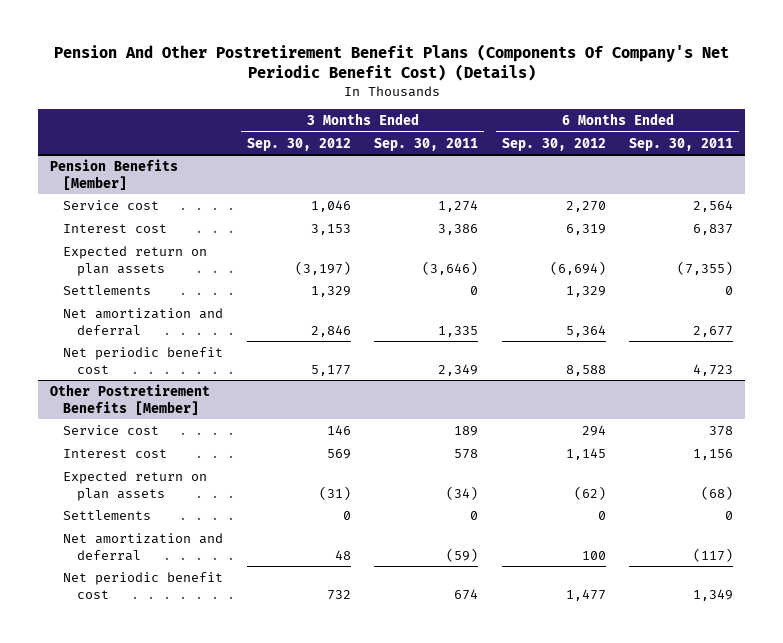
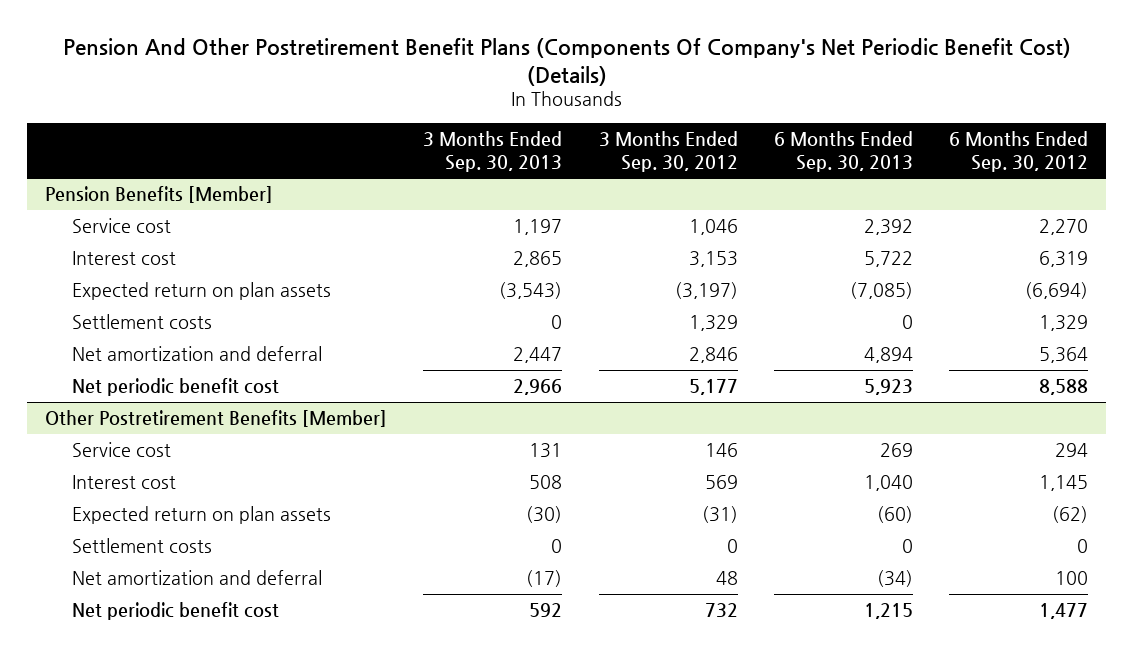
- | 3 Months Ended Sep. 30, 2012 | 3 Months Ended Sep. 30, 2011 | 6 Months Ended Sep. 30, 2012 | 6 Months Ended Sep. 30, 2011
+ | 3 Months Ended Sep. 30, 2013 | 3 Months Ended Sep. 30, 2012 | 6 Months Ended Sep. 30, 2013 | 6 Months Ended Sep. 30, 2012
@ Pension Benefits [Member]
- Settlements | 1,329 | 0 | 1,329 | 0
+ Settlement costs | 0 | 1,329 | 0 | 1,329
@ Other Postretirement Benefits [Member]
- Settlements | 0 | 0 | 0 | 0
+ Settlement costs | 0 | 0 | 0 | 0

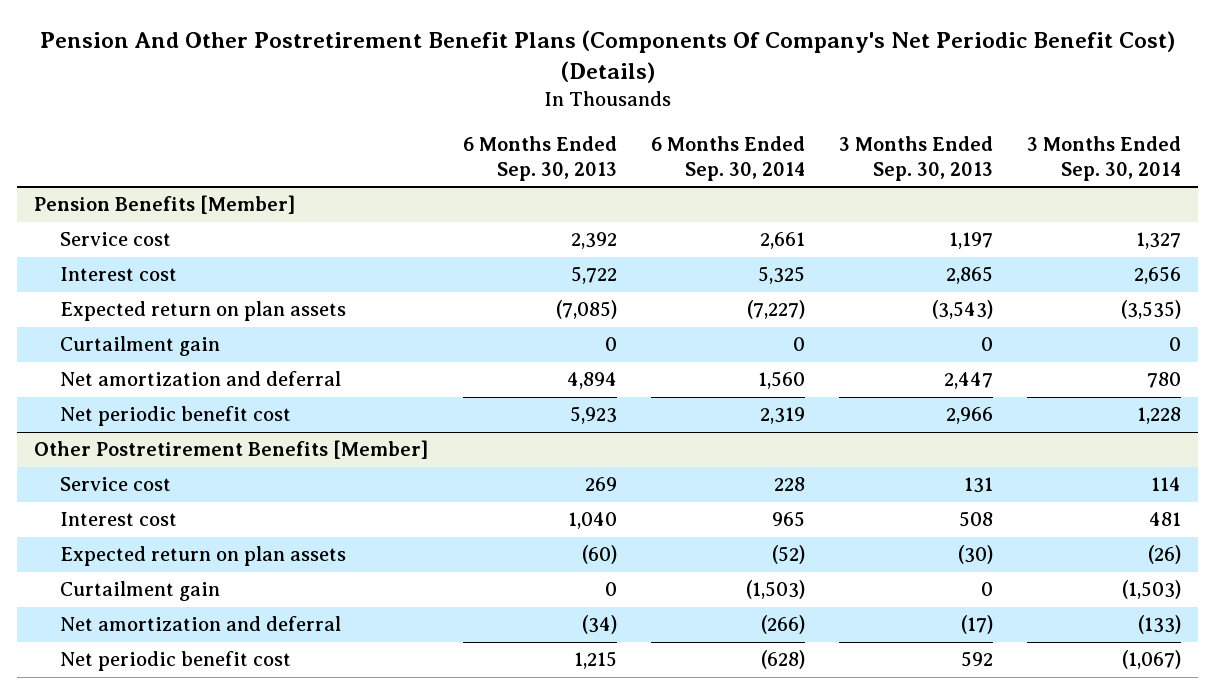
- | 3 Months Ended Sep. 30, 2013 | 3 Months Ended Sep. 30, 2012 | 6 Months Ended Sep. 30, 2013 | 6 Months Ended Sep. 30, 2012
+ | 6 Months Ended Sep. 30, 2013 | 6 Months Ended Sep. 30, 2014 | 3 Months Ended Sep. 30, 2013 | 3 Months Ended Sep. 30, 2014
@ Pension Benefits [Member]
- Settlement costs | 0 | 1,329 | 0 | 1,329
+ Curtailment gain | 0 | 0 | 0 | 0
@ Other Postretirement Benefits [Member]
- Settlement costs | 0 | 0 | 0 | 0
+ Curtailment gain | 0 | (1,503) | 0 | (1,503)

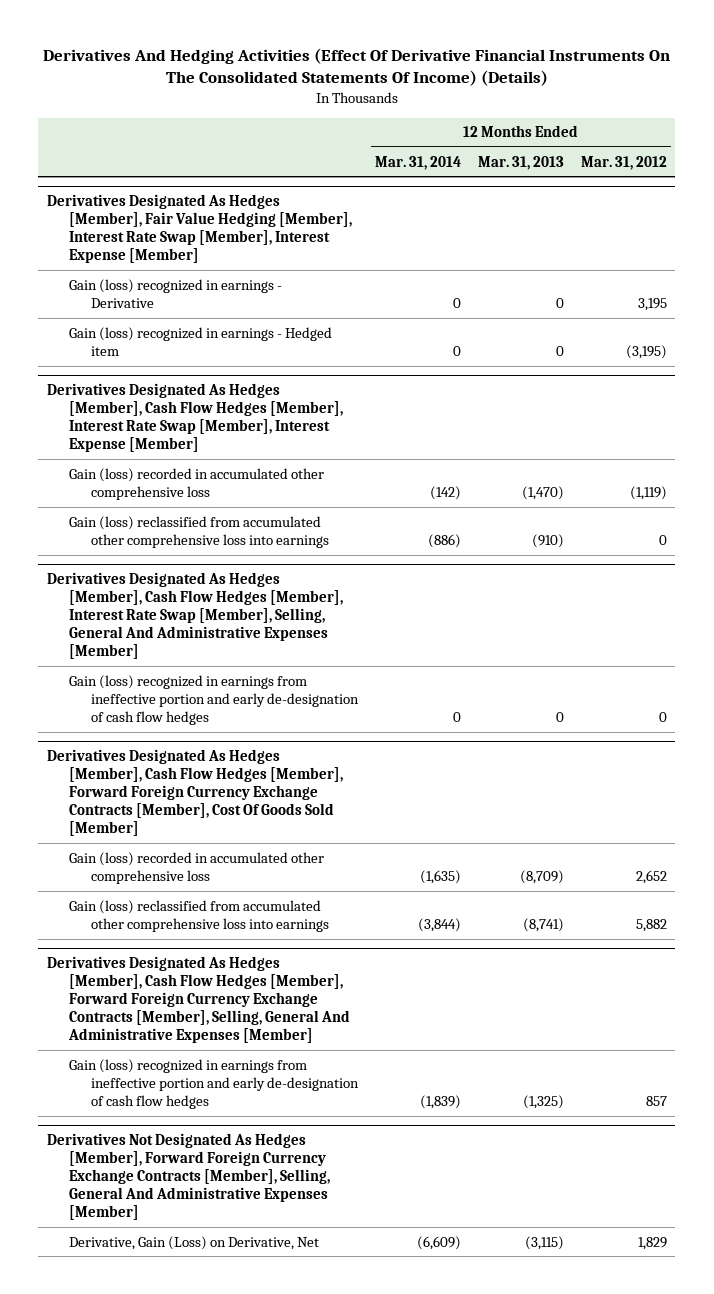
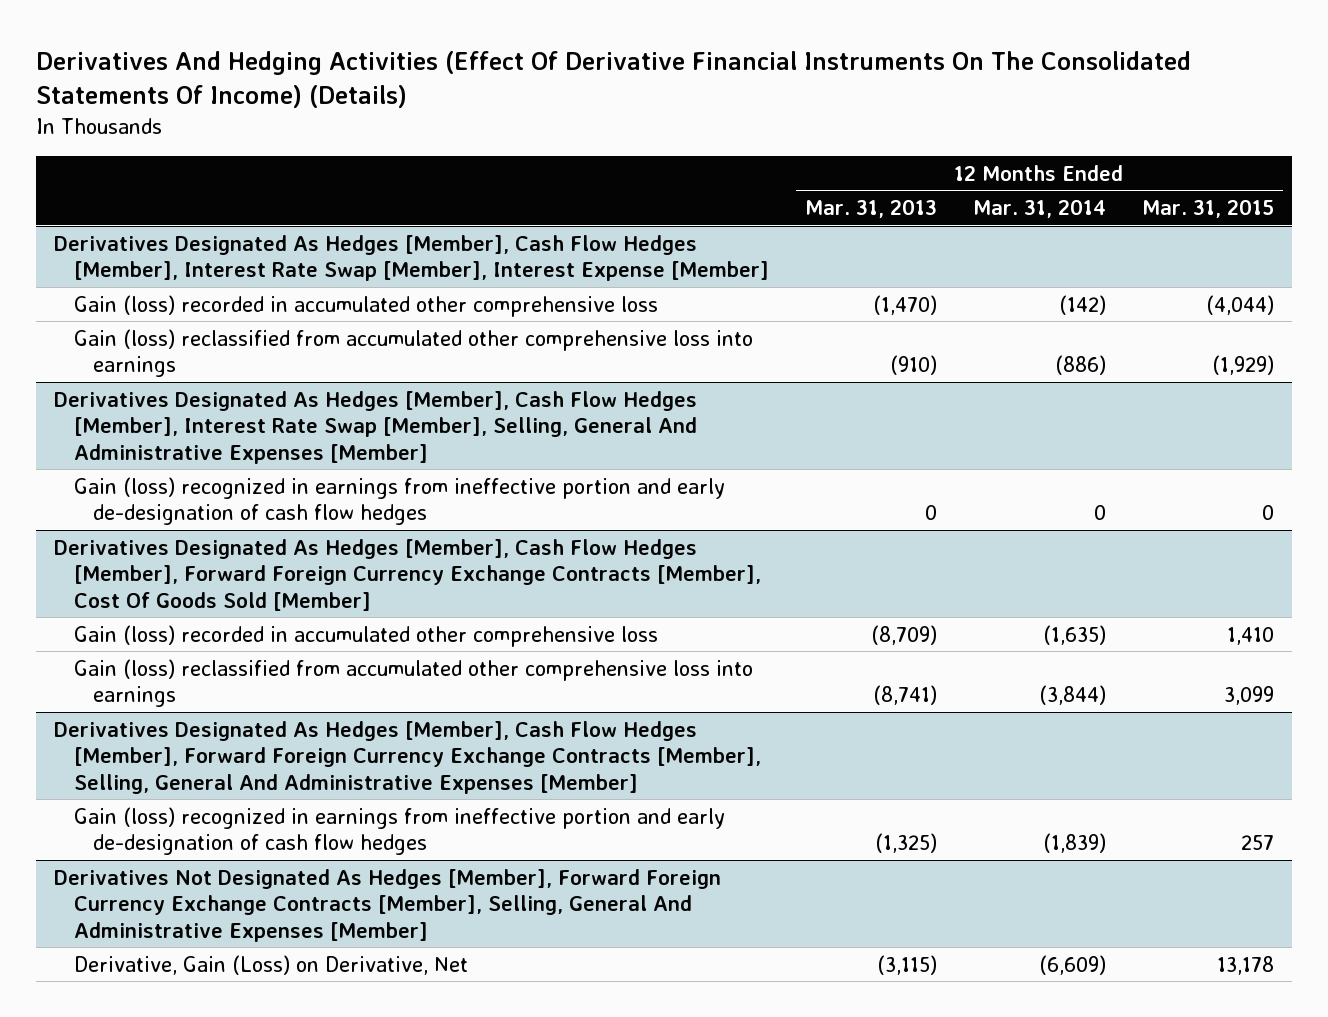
- | 12 Months Ended Mar. 31, 2014 | 12 Months Ended Mar. 31, 2013 | 12 Months Ended Mar. 31, 2012
+ | 12 Months Ended Mar. 31, 2013 | 12 Months Ended Mar. 31, 2014 | 12 Months Ended Mar. 31, 2015
- Derivatives Designated As Hedges [Member], Fair Value Hedging [Member], Interest Rate Swap [Member], Interest Expense [Member]
- Gain (loss) recognized in earnings - Derivative | 0 | 0 | 3,195
- Gain (loss) recognized in earnings - Hedged item | 0 | 0 | (3,195)

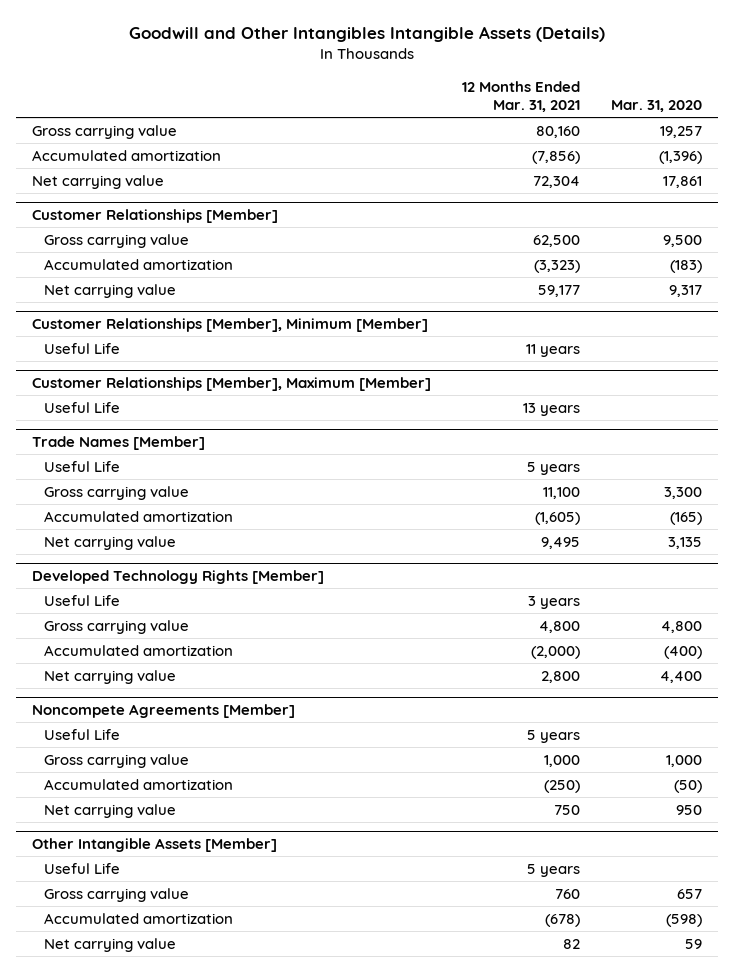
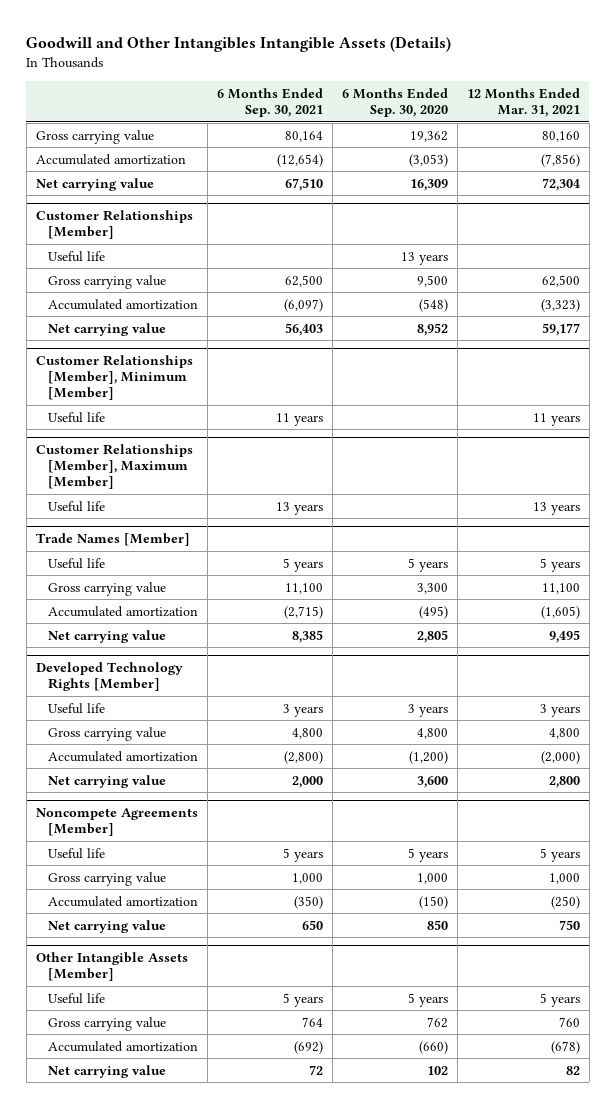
- | 12 Months Ended Mar. 31, 2021 | Mar. 31, 2020
+ | 6 Months Ended Sep. 30, 2021 | 6 Months Ended Sep. 30, 2020 | 12 Months Ended Mar. 31, 2021
@ Customer Relationships [Member]
+ Useful life | | 13 years |
@ Customer Relationships [Member], Minimum [Member]
- Useful Life | 11 years |
+ Useful life | 11 years | | 11 years
@ Customer Relationships [Member], Maximum [Member]
- Useful Life | 13 years |
+ Useful life | 13 years | | 13 years
@ Trade Names [Member]
- Useful Life | 5 years |
+ Useful life | 5 years | 5 years | 5 years
@ Developed Technology Rights [Member]
- Useful Life | 3 years |
+ Useful life | 3 years | 3 years | 3 years
@ Noncompete Agreements [Member]
- Useful Life | 5 years |
+ Useful life | 5 years | 5 years | 5 years
@ Other Intangible Assets [Member]
- Useful Life | 5 years |
+ Useful life | 5 years | 5 years | 5 years

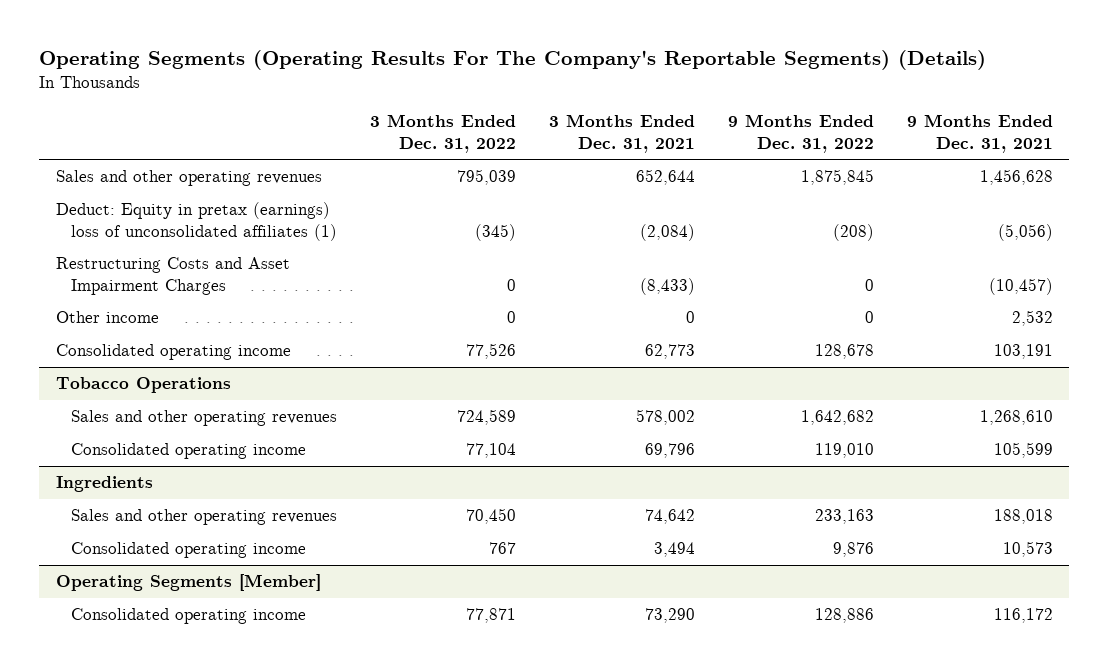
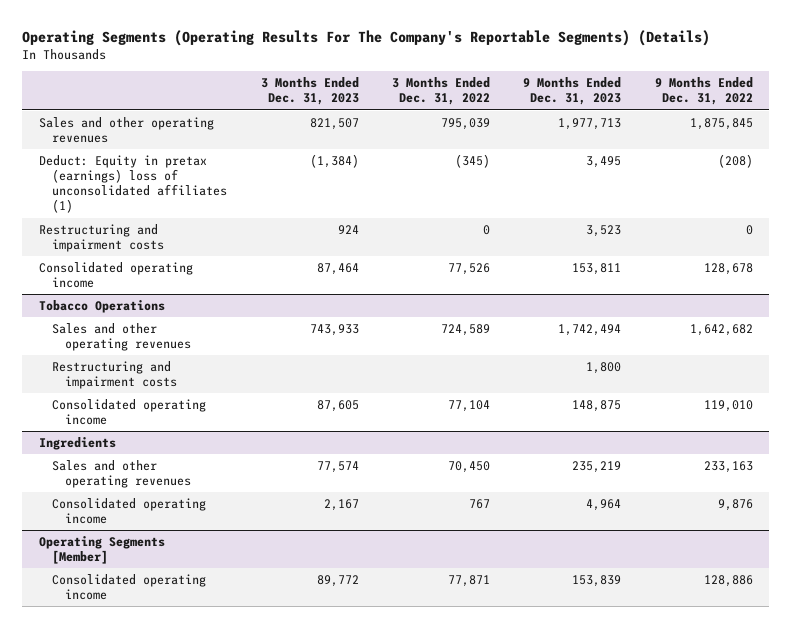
- | 3 Months Ended Dec. 31, 2022 | 3 Months Ended Dec. 31, 2021 | 9 Months Ended Dec. 31, 2022 | 9 Months Ended Dec. 31, 2021
+ | 3 Months Ended Dec. 31, 2023 | 3 Months Ended Dec. 31, 2022 | 9 Months Ended Dec. 31, 2023 | 9 Months Ended Dec. 31, 2022
- Restructuring Costs and Asset Impairment Charges | 0 | (8,433) | 0 | (10,457)
- Other income | 0 | 0 | 0 | 2,532
+ Restructuring and impairment costs | 924 | 0 | 3,523 | 0
@ Tobacco Operations
+ Restructuring and impairment costs | | | 1,800 |

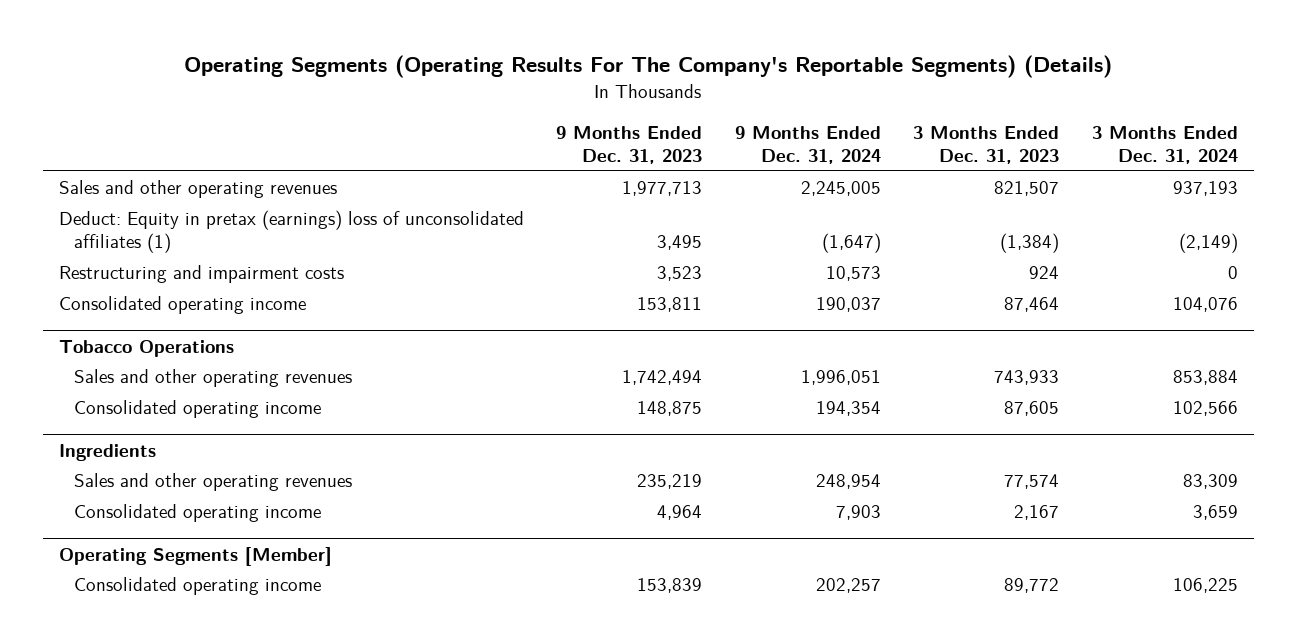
- | 3 Months Ended Dec. 31, 2023 | 3 Months Ended Dec. 31, 2022 | 9 Months Ended Dec. 31, 2023 | 9 Months Ended Dec. 31, 2022
+ | 9 Months Ended Dec. 31, 2023 | 9 Months Ended Dec. 31, 2024 | 3 Months Ended Dec. 31, 2023 | 3 Months Ended Dec. 31, 2024
@ Tobacco Operations
- Restructuring and impairment costs | | | 1,800 |

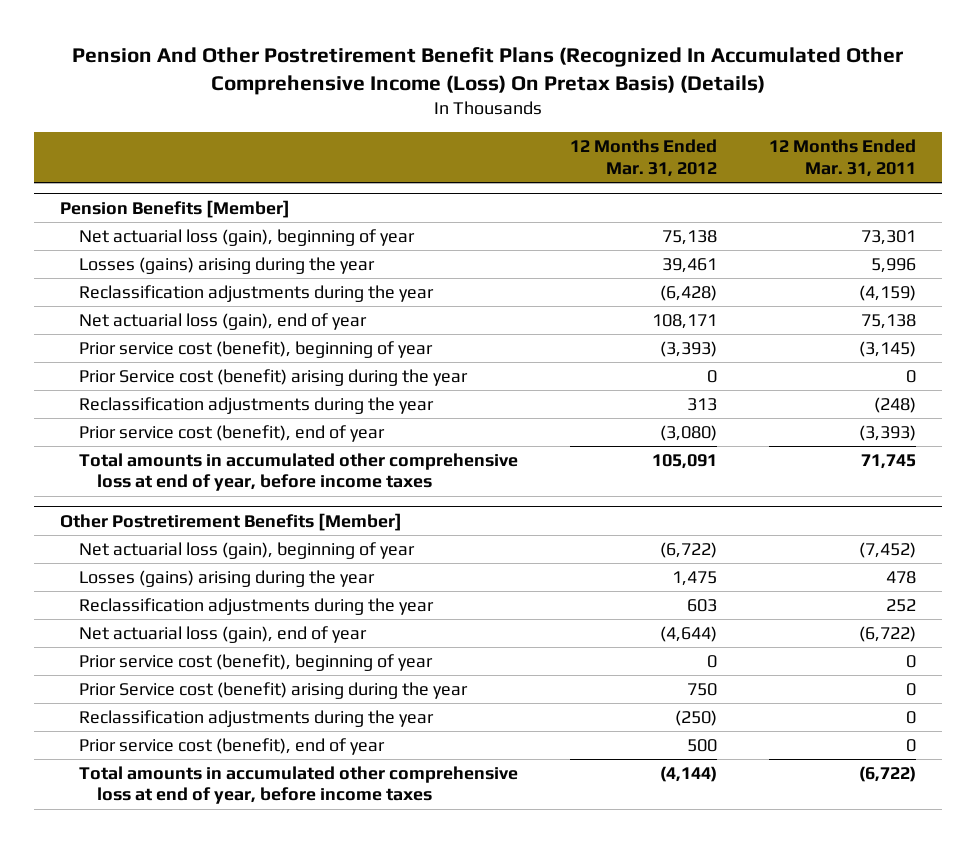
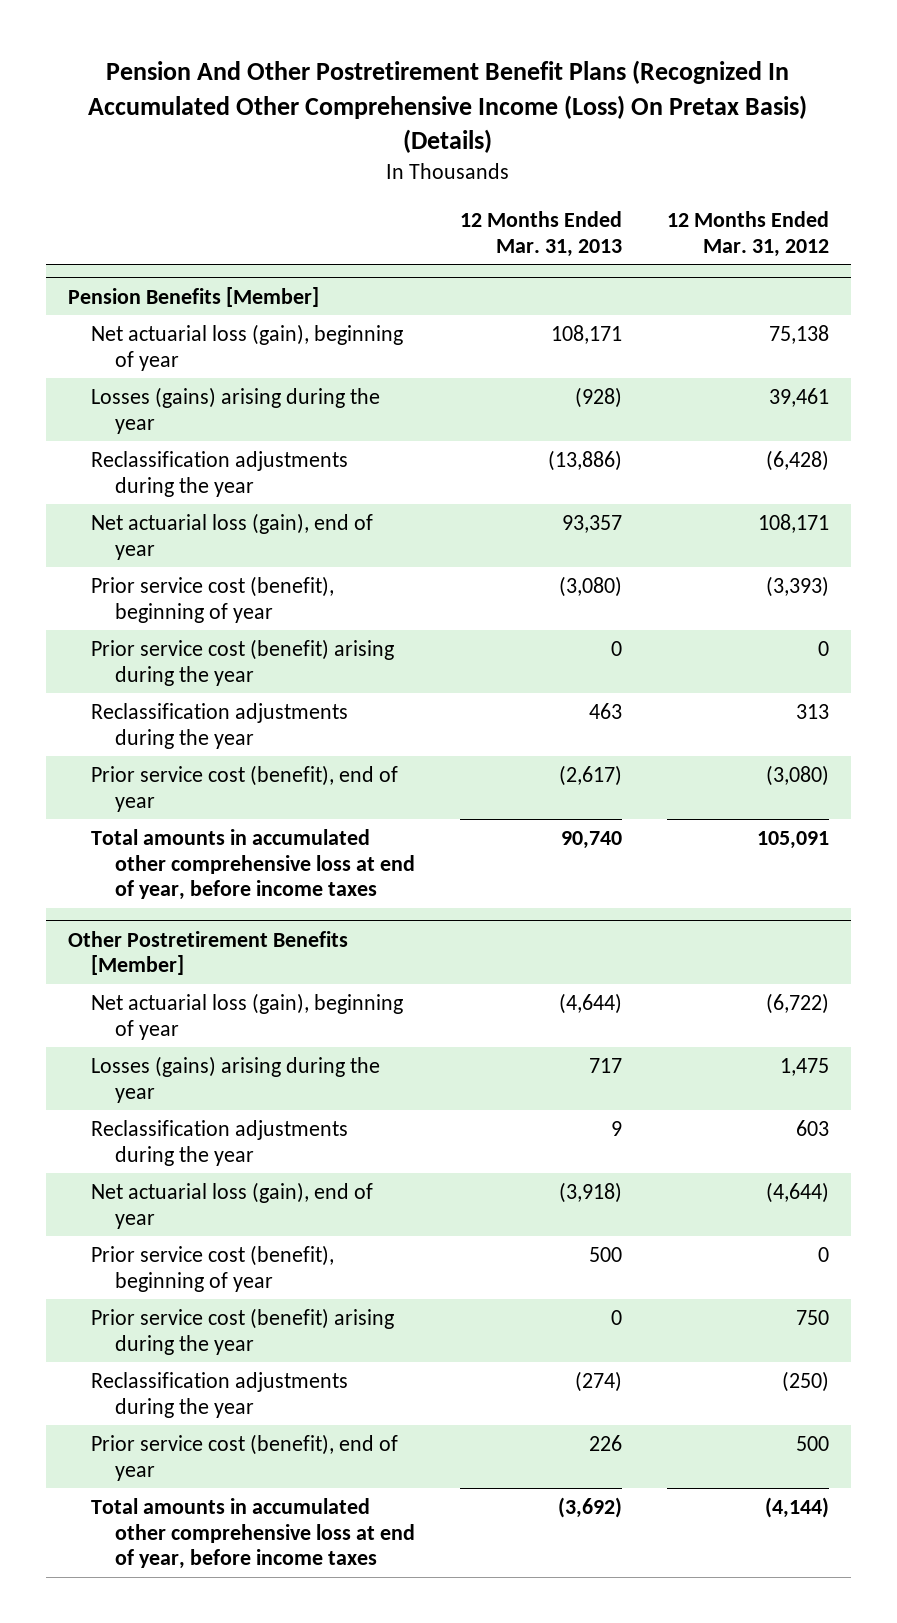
- | 12 Months Ended Mar. 31, 2012 | 12 Months Ended Mar. 31, 2011
+ | 12 Months Ended Mar. 31, 2013 | 12 Months Ended Mar. 31, 2012
@ Pension Benefits [Member]
- Prior Service cost (benefit) arising during the year | 0 | 0
+ Prior service cost (benefit) arising during the year | 0 | 0
@ Other Postretirement Benefits [Member]
- Prior Service cost (benefit) arising during the year | 750 | 0
+ Prior service cost (benefit) arising during the year | 0 | 750

